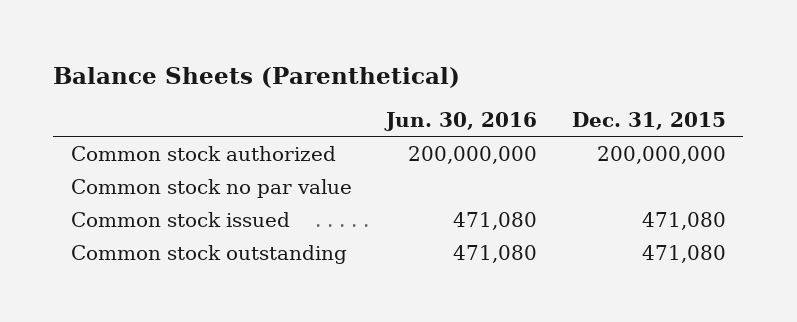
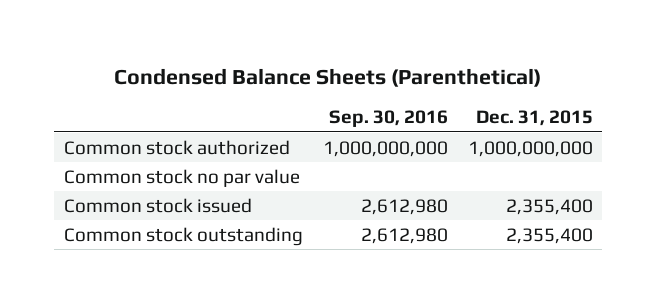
- Balance Sheets (Parenthetical)
+ Condensed Balance Sheets (Parenthetical)
- | Jun. 30, 2016 | Dec. 31, 2015
+ | Sep. 30, 2016 | Dec. 31, 2015
- Common stock authorized | 200,000,000 | 200,000,000
+ Common stock authorized | 1,000,000,000 | 1,000,000,000
- Common stock issued | 471,080 | 471,080
- Common stock outstanding | 471,080 | 471,080
+ Common stock issued | 2,612,980 | 2,355,400
+ Common stock outstanding | 2,612,980 | 2,355,400

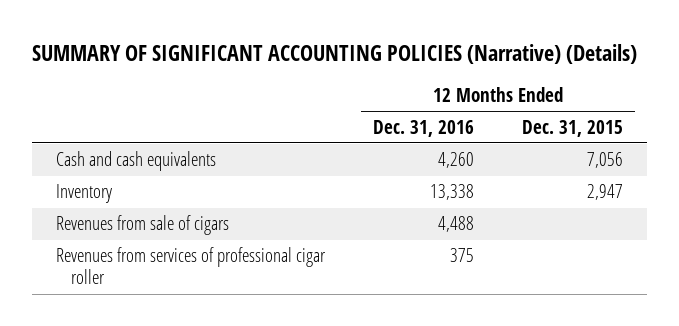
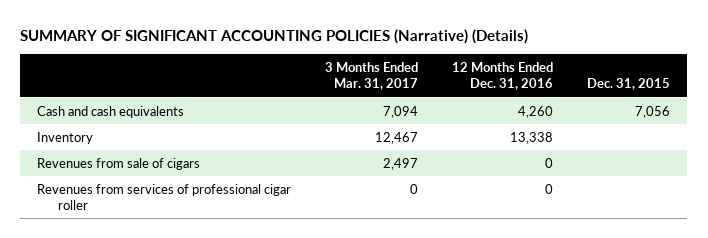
- | 12 Months Ended Dec. 31, 2016 | 12 Months Ended Dec. 31, 2015
+ | 3 Months Ended Mar. 31, 2017 | 12 Months Ended Dec. 31, 2016 | Dec. 31, 2015
- Revenues from sale of cigars | 4,488 |
- Revenues from services of professional cigar roller | 375 |
+ Revenues from sale of cigars | 2,497 | 0 |
+ Revenues from services of professional cigar roller | 0 | 0 |

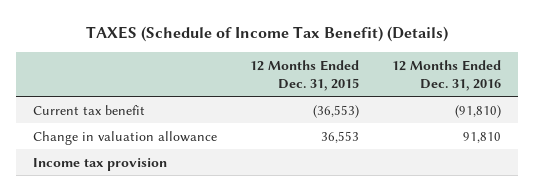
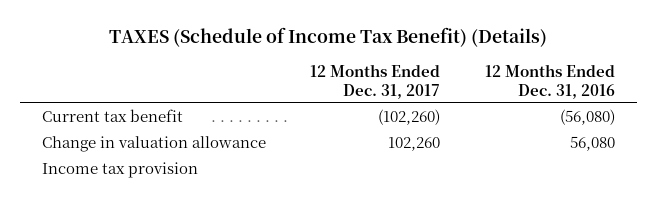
- | 12 Months Ended Dec. 31, 2015 | 12 Months Ended Dec. 31, 2016
+ | 12 Months Ended Dec. 31, 2017 | 12 Months Ended Dec. 31, 2016
- Current tax benefit | (36,553) | (91,810)
- Change in valuation allowance | 36,553 | 91,810
+ Current tax benefit | (102,260) | (56,080)
+ Change in valuation allowance | 102,260 | 56,080

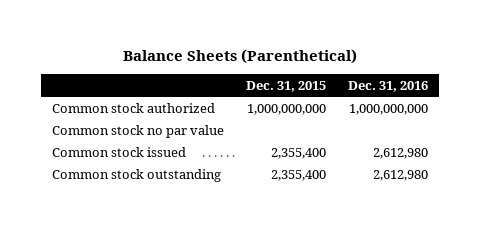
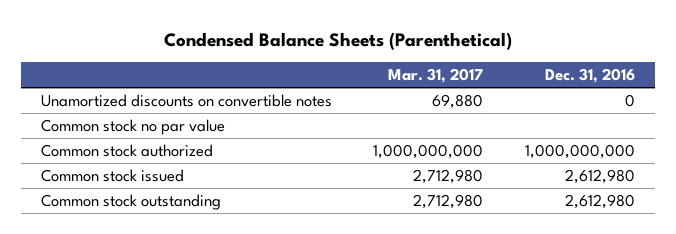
- Balance Sheets (Parenthetical)
+ Condensed Balance Sheets (Parenthetical)
- | Dec. 31, 2015 | Dec. 31, 2016
+ | Mar. 31, 2017 | Dec. 31, 2016
+ Unamortized discounts on convertible notes | 69,880 | 0
moved down: Common stock authorized | 1,000,000,000 | 1,000,000,000

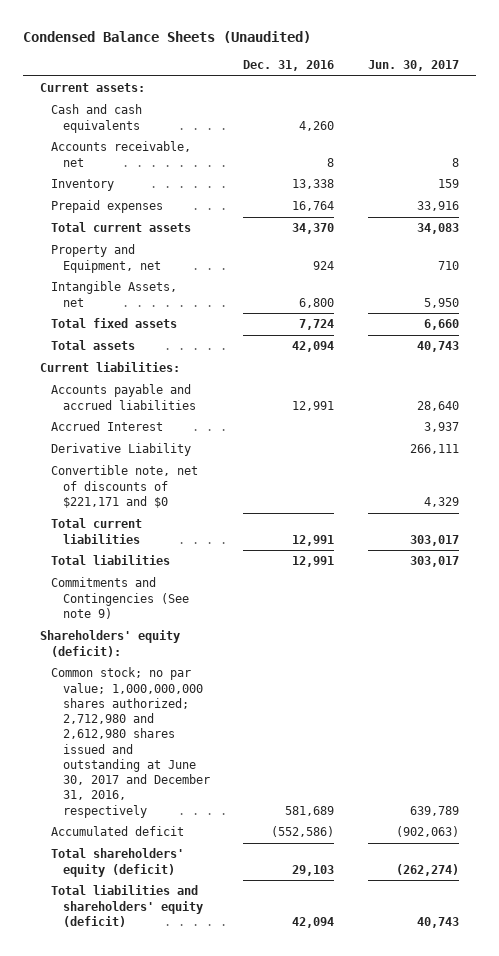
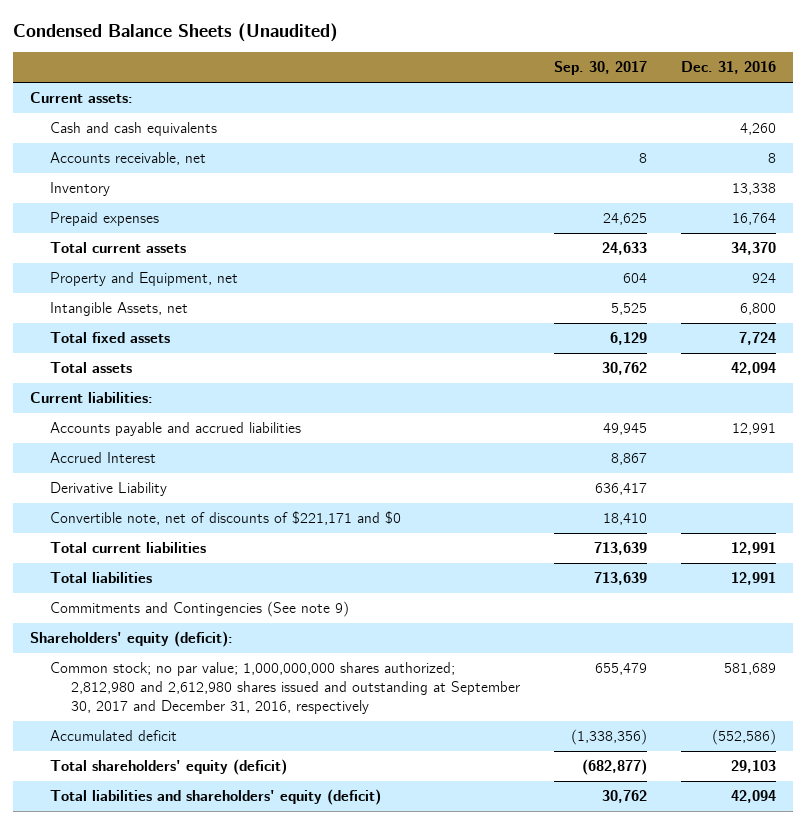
- | Dec. 31, 2016 | Jun. 30, 2017
+ | Sep. 30, 2017 | Dec. 31, 2016
- Common stock; no par value; 1,000,000,000 shares authorized; 2,712,980 and 2,612,980 shares issued and outstanding at June 30, 2017 and December 31, 2016, respectively | 581,689 | 639,789
+ Common stock; no par value; 1,000,000,000 shares authorized; 2,812,980 and 2,612,980 shares issued and outstanding at September 30, 2017 and December 31, 2016, respectively | 655,479 | 581,689

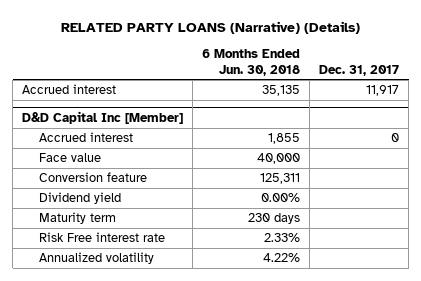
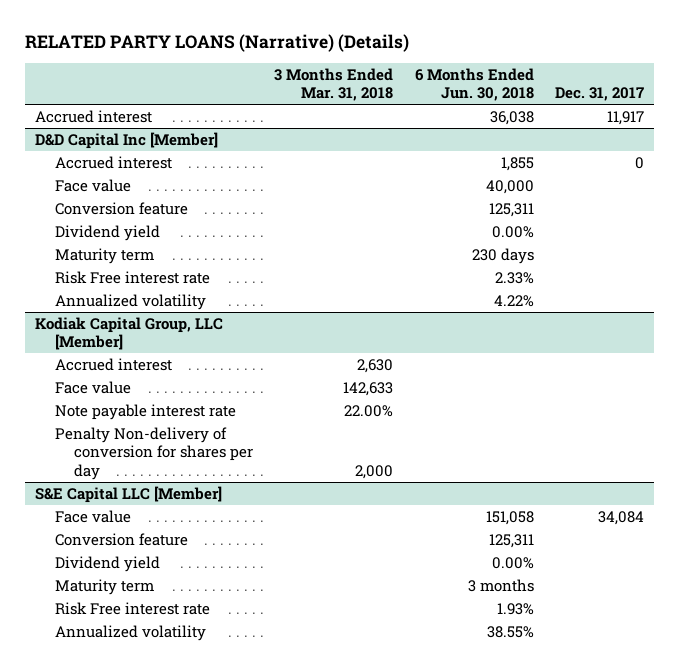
- | 6 Months Ended Jun. 30, 2018 | Dec. 31, 2017
+ | 3 Months Ended Mar. 31, 2018 | 6 Months Ended Jun. 30, 2018 | Dec. 31, 2017
- Accrued interest | 35,135 | 11,917
+ Accrued interest | | 36,038 | 11,917
+ Kodiak Capital Group, LLC [Member]
+ Accrued interest | 2,630 | |
+ Face value | 142,633 | |
+ Note payable interest rate | 22.00% | |
+ Penalty Non-delivery of conversion for shares per day | 2,000 | |
+ S&E Capital LLC [Member]
+ Face value | | 151,058 | 34,084
+ Conversion feature | | 125,311 |
+ Dividend yield | | 0.00% |
+ Maturity term | | 3 months |
+ Risk Free interest rate | | 1.93% |
+ Annualized volatility | | 38.55% |

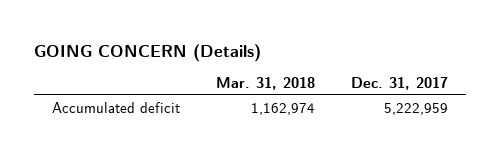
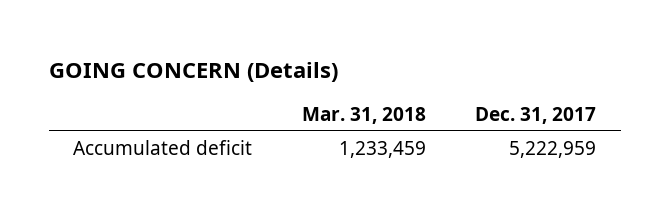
- Accumulated deficit | 1,162,974 | 5,222,959
+ Accumulated deficit | 1,233,459 | 5,222,959

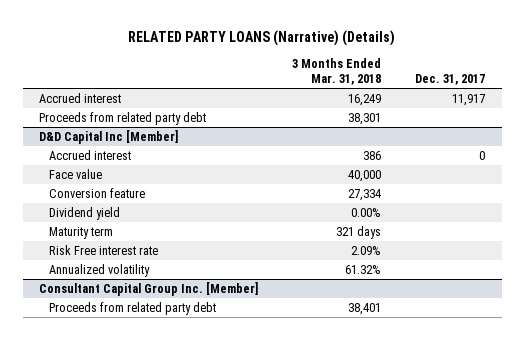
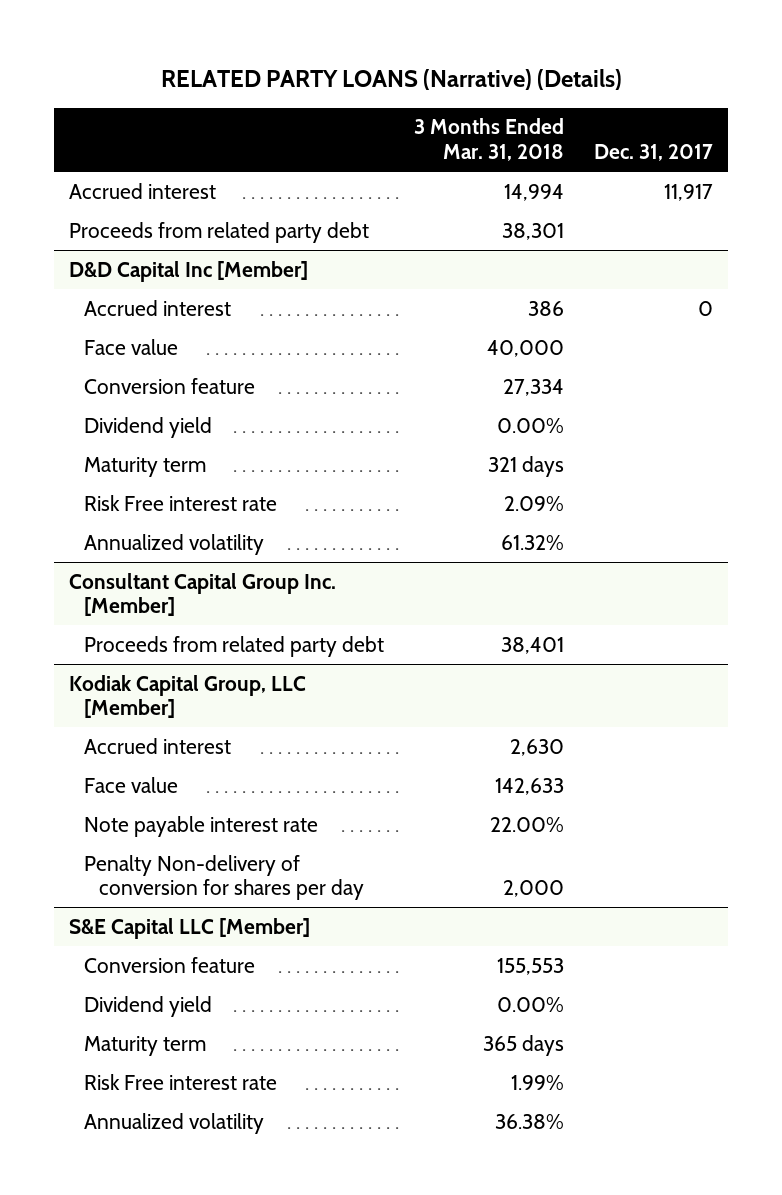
- Accrued interest | 16,249 | 11,917
+ Accrued interest | 14,994 | 11,917
+ Kodiak Capital Group, LLC [Member]
+ Accrued interest | 2,630 |
+ Face value | 142,633 |
+ Note payable interest rate | 22.00% |
+ Penalty Non-delivery of conversion for shares per day | 2,000 |
+ S&E Capital LLC [Member]
+ Conversion feature | 155,553 |
+ Dividend yield | 0.00% |
+ Maturity term | 365 days |
+ Risk Free interest rate | 1.99% |
+ Annualized volatility | 36.38% |

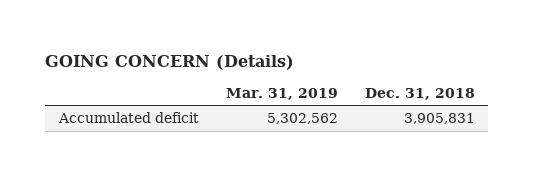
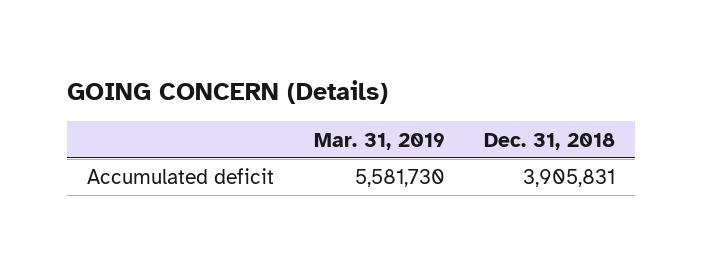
- Accumulated deficit | 5,302,562 | 3,905,831
+ Accumulated deficit | 5,581,730 | 3,905,831

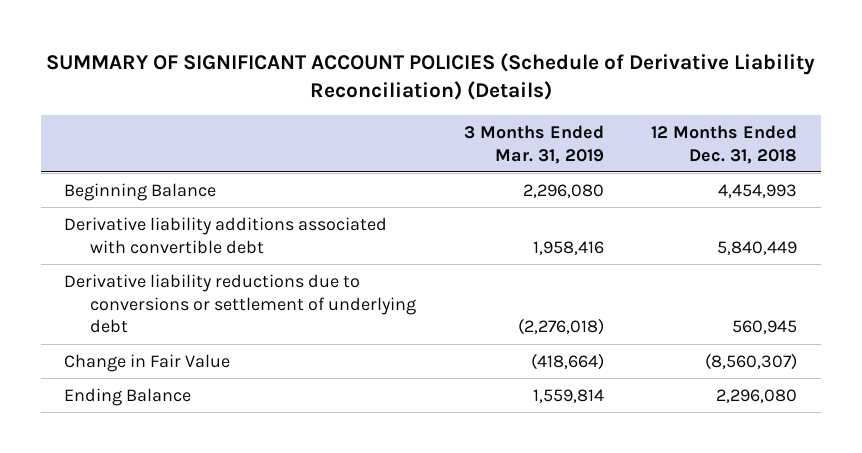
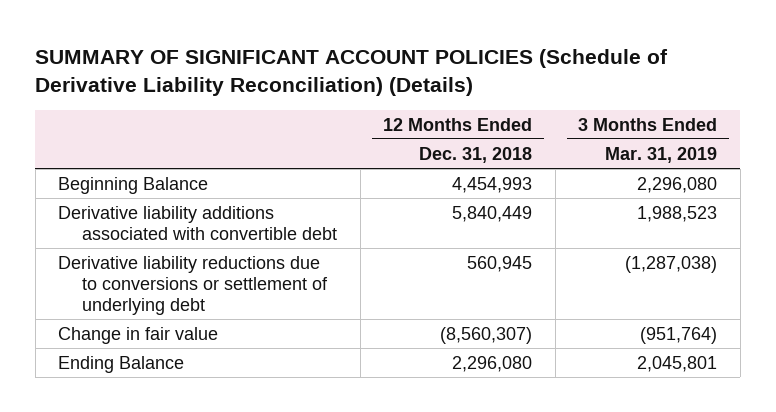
- | 3 Months Ended Mar. 31, 2019 | 12 Months Ended Dec. 31, 2018
+ | 12 Months Ended Dec. 31, 2018 | 3 Months Ended Mar. 31, 2019
- Derivative liability additions associated with convertible debt | 1,958,416 | 5,840,449
- Derivative liability reductions due to conversions or settlement of underlying debt | (2,276,018) | 560,945
- Change in Fair Value | (418,664) | (8,560,307)
- Ending Balance | 1,559,814 | 2,296,080
+ Derivative liability additions associated with convertible debt | 5,840,449 | 1,988,523
+ Derivative liability reductions due to conversions or settlement of underlying debt | 560,945 | (1,287,038)
+ Change in fair value | (8,560,307) | (951,764)
+ Ending Balance | 2,296,080 | 2,045,801

